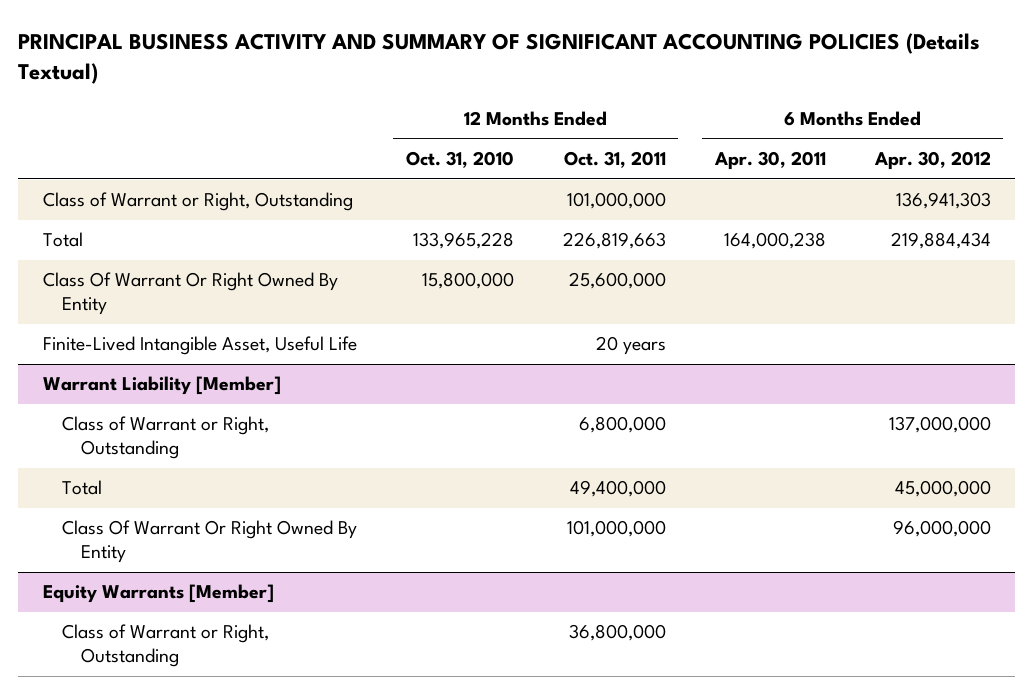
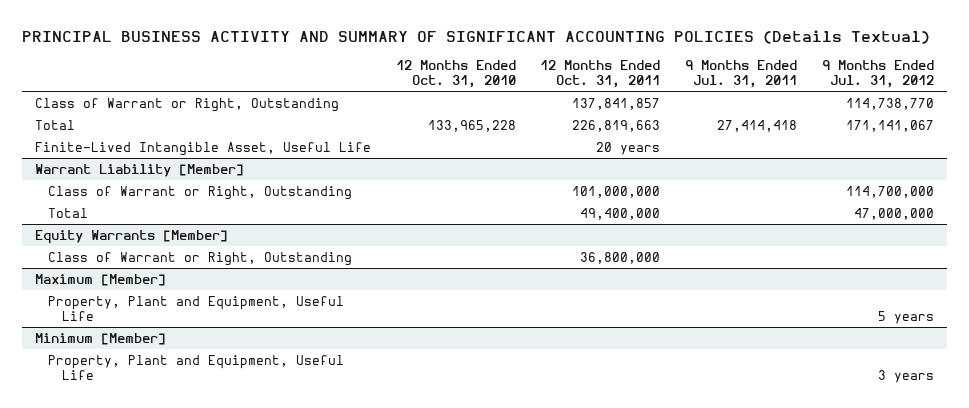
- | 12 Months Ended Oct. 31, 2010 | 12 Months Ended Oct. 31, 2011 | 6 Months Ended Apr. 30, 2011 | 6 Months Ended Apr. 30, 2012
+ | 12 Months Ended Oct. 31, 2010 | 12 Months Ended Oct. 31, 2011 | 9 Months Ended Jul. 31, 2011 | 9 Months Ended Jul. 31, 2012
- Class of Warrant or Right, Outstanding | | 101,000,000 | | 136,941,303
+ Class of Warrant or Right, Outstanding | | 137,841,857 | | 114,738,770
- Class Of Warrant Or Right Owned By Entity | 15,800,000 | 25,600,000 | |
@ Warrant Liability [Member]
- Class of Warrant or Right, Outstanding | | 6,800,000 | | 137,000,000
+ Class of Warrant or Right, Outstanding | | 101,000,000 | | 114,700,000
- Class Of Warrant Or Right Owned By Entity | | 101,000,000 | | 96,000,000
+ Maximum [Member]
+ Property, Plant and Equipment, Useful Life | | | | 5 years
+ Minimum [Member]
+ Property, Plant and Equipment, Useful Life | | | | 3 years

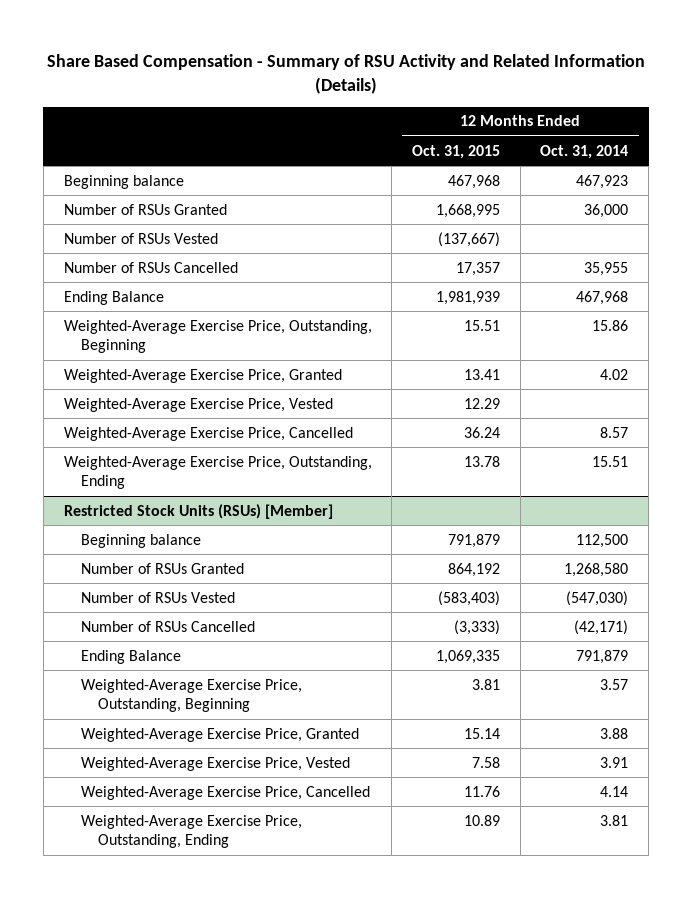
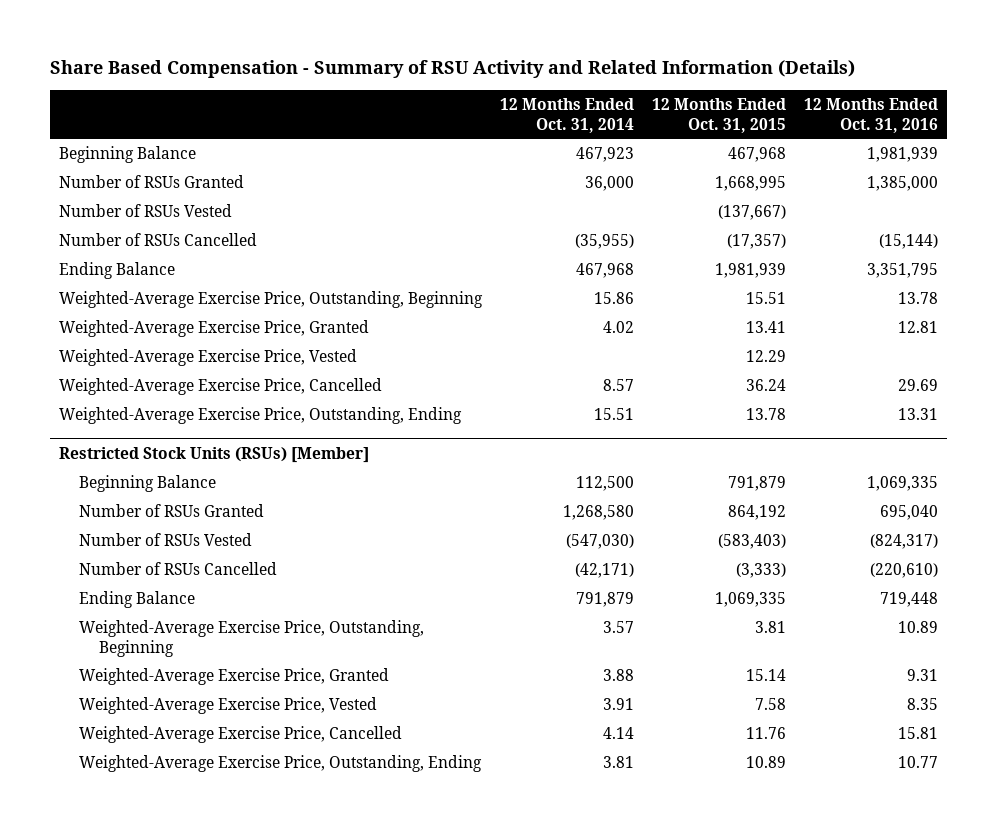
- | 12 Months Ended Oct. 31, 2015 | 12 Months Ended Oct. 31, 2014
+ | 12 Months Ended Oct. 31, 2014 | 12 Months Ended Oct. 31, 2015 | 12 Months Ended Oct. 31, 2016
- Beginning balance | 467,968 | 467,923
+ Beginning Balance | 467,923 | 467,968 | 1,981,939
- Number of RSUs Cancelled | 17,357 | 35,955
+ Number of RSUs Cancelled | (35,955) | (17,357) | (15,144)
@ Restricted Stock Units (RSUs) [Member]
- Beginning balance | 791,879 | 112,500
+ Beginning Balance | 112,500 | 791,879 | 1,069,335

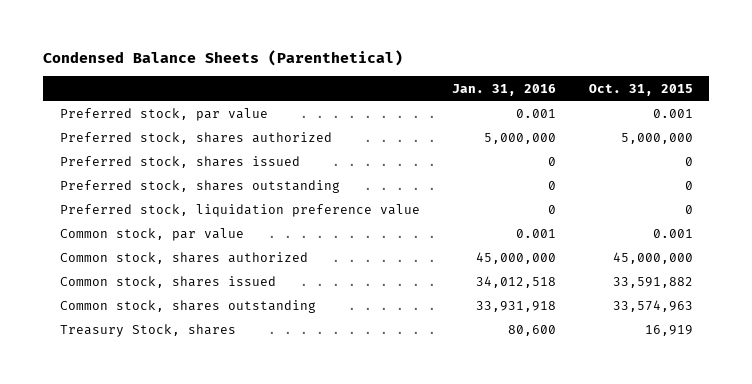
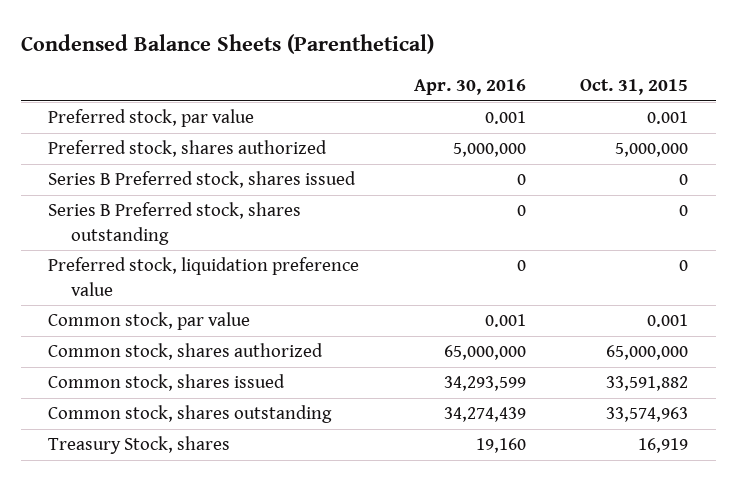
- | Jan. 31, 2016 | Oct. 31, 2015
+ | Apr. 30, 2016 | Oct. 31, 2015
- Preferred stock, shares issued | 0 | 0
- Preferred stock, shares outstanding | 0 | 0
+ Series B Preferred stock, shares issued | 0 | 0
+ Series B Preferred stock, shares outstanding | 0 | 0
- Common stock, shares authorized | 45,000,000 | 45,000,000
+ Common stock, shares authorized | 65,000,000 | 65,000,000

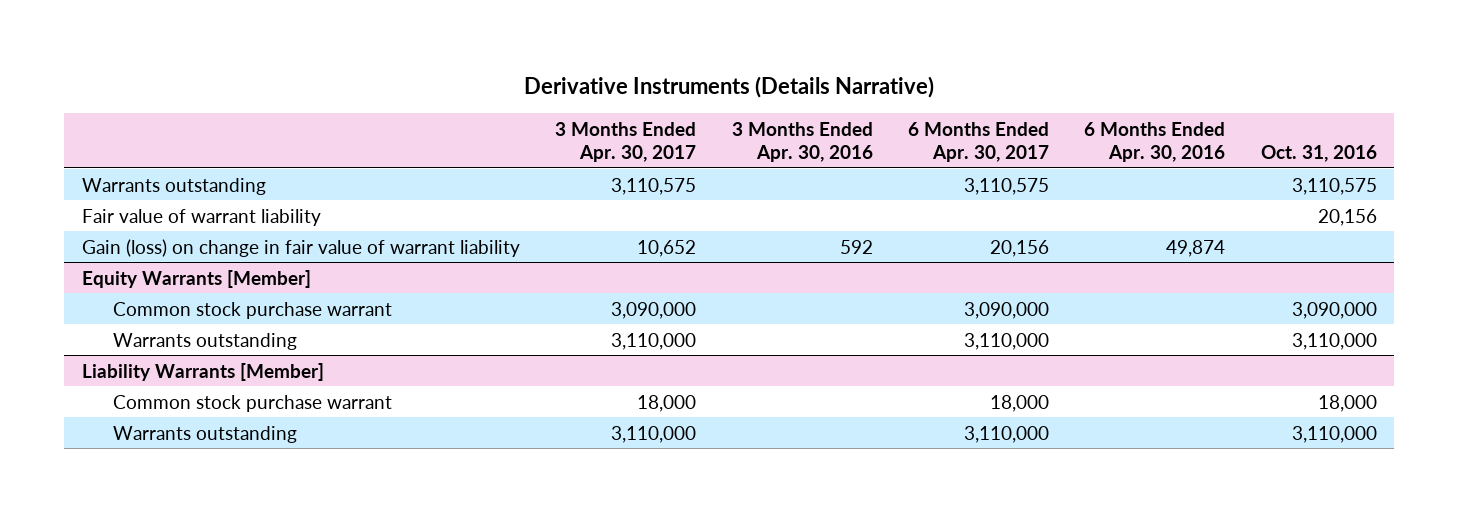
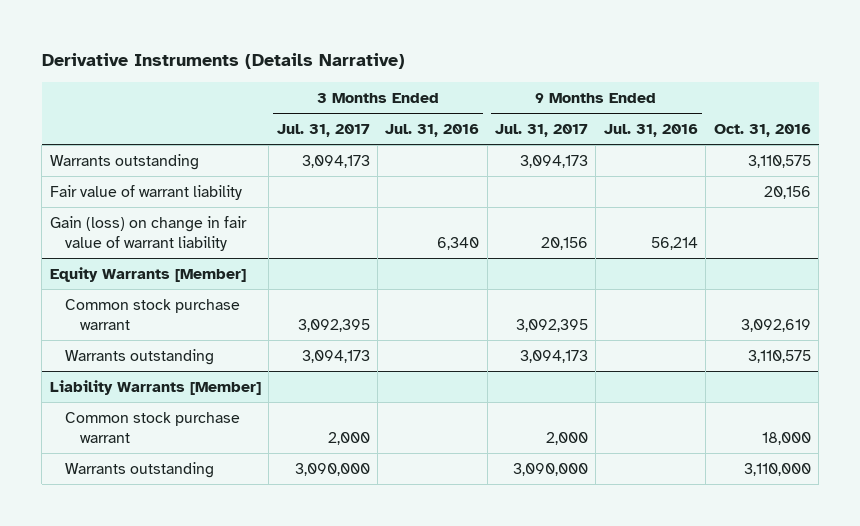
- | 3 Months Ended Apr. 30, 2017 | 3 Months Ended Apr. 30, 2016 | 6 Months Ended Apr. 30, 2017 | 6 Months Ended Apr. 30, 2016 | Oct. 31, 2016
+ | 3 Months Ended Jul. 31, 2017 | 3 Months Ended Jul. 31, 2016 | 9 Months Ended Jul. 31, 2017 | 9 Months Ended Jul. 31, 2016 | Oct. 31, 2016
@ Equity Warrants [Member]
- Common stock purchase warrant | 3,090,000 | | 3,090,000 | | 3,090,000
- Warrants outstanding | 3,110,000 | | 3,110,000 | | 3,110,000
+ Common stock purchase warrant | 3,092,395 | | 3,092,395 | | 3,092,619
+ Warrants outstanding | 3,094,173 | | 3,094,173 | | 3,110,575

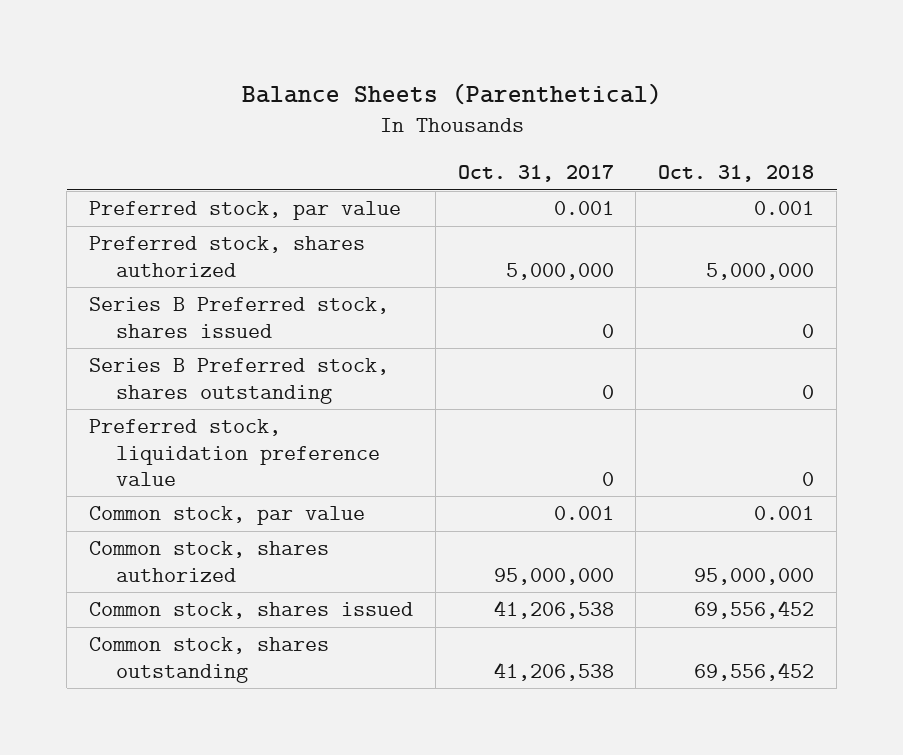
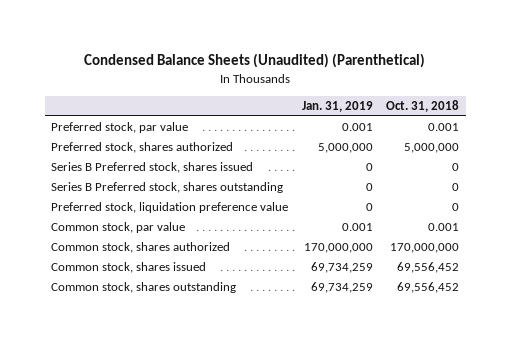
- Balance Sheets (Parenthetical)
+ Condensed Balance Sheets (Unaudited) (Parenthetical)
- | Oct. 31, 2017 | Oct. 31, 2018
+ | Jan. 31, 2019 | Oct. 31, 2018
- Common stock, shares authorized | 95,000,000 | 95,000,000
+ Common stock, shares authorized | 170,000,000 | 170,000,000

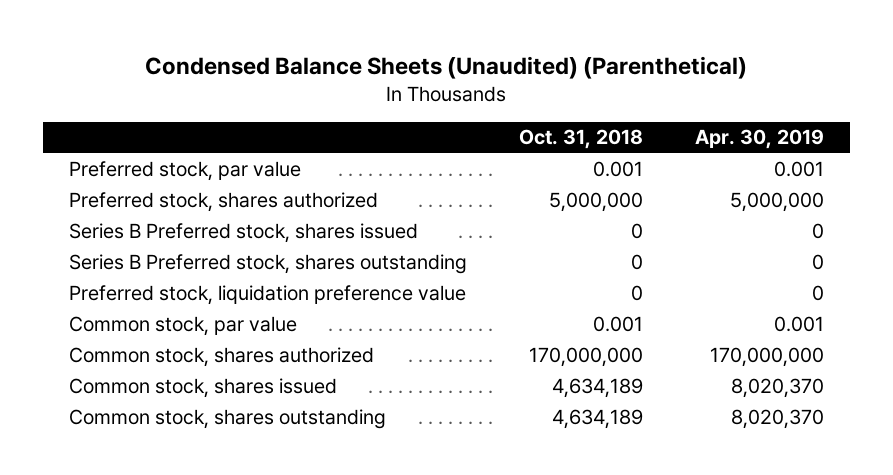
- | Jan. 31, 2019 | Oct. 31, 2018
+ | Oct. 31, 2018 | Apr. 30, 2019
- Common stock, shares issued | 69,734,259 | 69,556,452
- Common stock, shares outstanding | 69,734,259 | 69,556,452
+ Common stock, shares issued | 4,634,189 | 8,020,370
+ Common stock, shares outstanding | 4,634,189 | 8,020,370

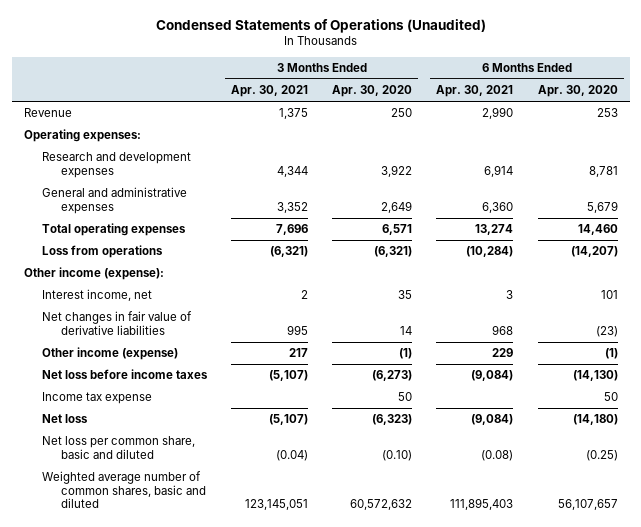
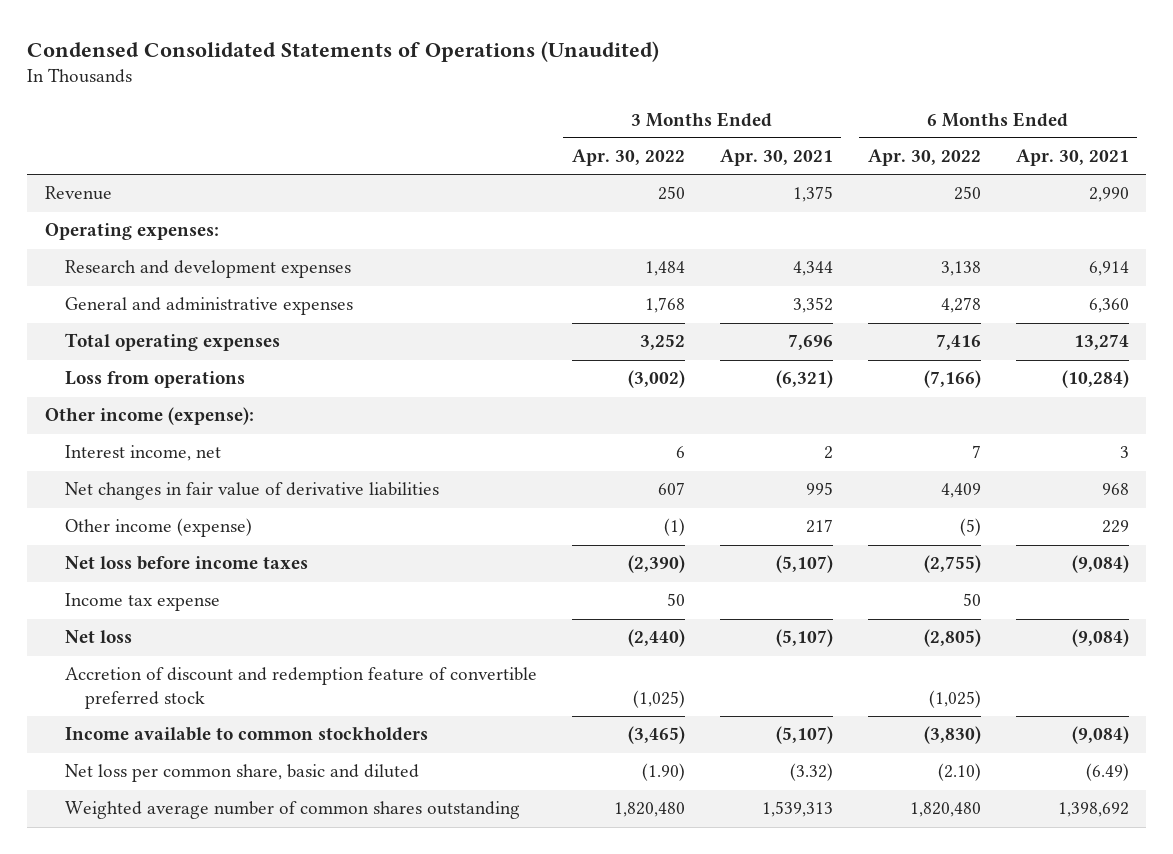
- Condensed Statements of Operations (Unaudited)
+ Condensed Consolidated Statements of Operations (Unaudited)
- | 3 Months Ended Apr. 30, 2021 | 3 Months Ended Apr. 30, 2020 | 6 Months Ended Apr. 30, 2021 | 6 Months Ended Apr. 30, 2020
+ | 3 Months Ended Apr. 30, 2022 | 3 Months Ended Apr. 30, 2021 | 6 Months Ended Apr. 30, 2022 | 6 Months Ended Apr. 30, 2021
- Net loss per common share, basic and diluted | (0.04) | (0.10) | (0.08) | (0.25)
- Weighted average number of common shares, basic and diluted | 123,145,051 | 60,572,632 | 111,895,403 | 56,107,657
+ Accretion of discount and redemption feature of convertible preferred stock | (1,025) | | (1,025) |
+ Income available to common stockholders | (3,465) | (5,107) | (3,830) | (9,084)
+ Net loss per common share, basic and diluted | (1.90) | (3.32) | (2.10) | (6.49)
+ Weighted average number of common shares outstanding | 1,820,480 | 1,539,313 | 1,820,480 | 1,398,692

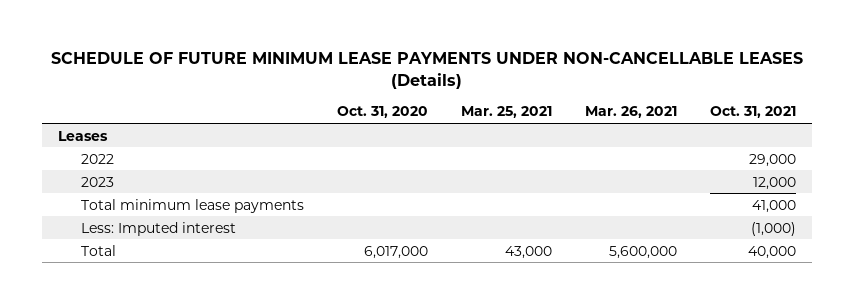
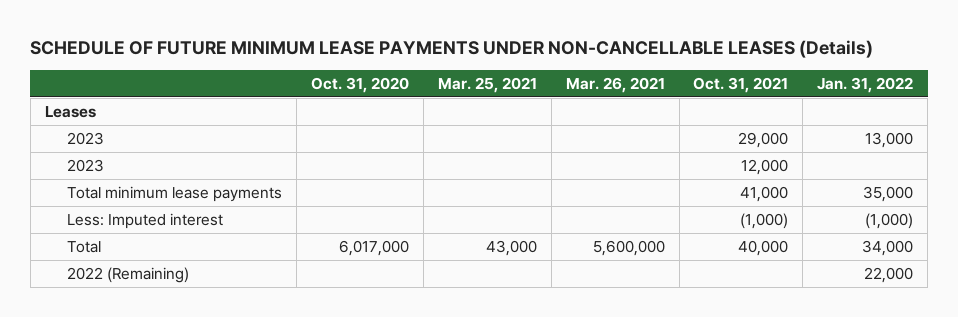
- | Oct. 31, 2020 | Mar. 25, 2021 | Mar. 26, 2021 | Oct. 31, 2021
+ | Oct. 31, 2020 | Mar. 25, 2021 | Mar. 26, 2021 | Oct. 31, 2021 | Jan. 31, 2022
- 2022 | | | | 29,000
+ 2023 | | | | 29,000 | 13,000
+ 2022 (Remaining) | | | | | 22,000

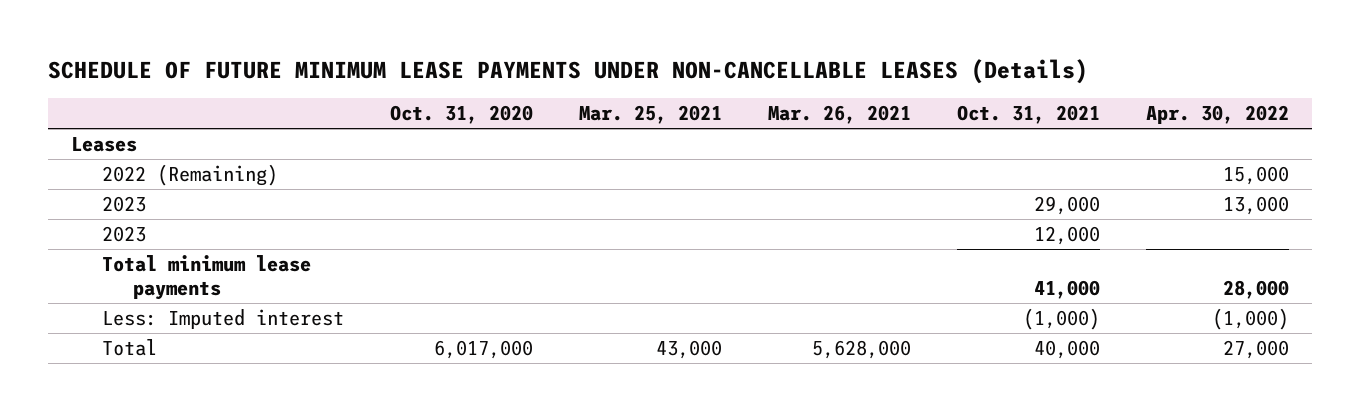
- | Oct. 31, 2020 | Mar. 25, 2021 | Mar. 26, 2021 | Oct. 31, 2021 | Jan. 31, 2022
+ | Oct. 31, 2020 | Mar. 25, 2021 | Mar. 26, 2021 | Oct. 31, 2021 | Apr. 30, 2022
moved up: 2022 (Remaining) | | | | | 15,000
- Total | 6,017,000 | 43,000 | 5,600,000 | 40,000 | 34,000
+ Total | 6,017,000 | 43,000 | 5,628,000 | 40,000 | 27,000

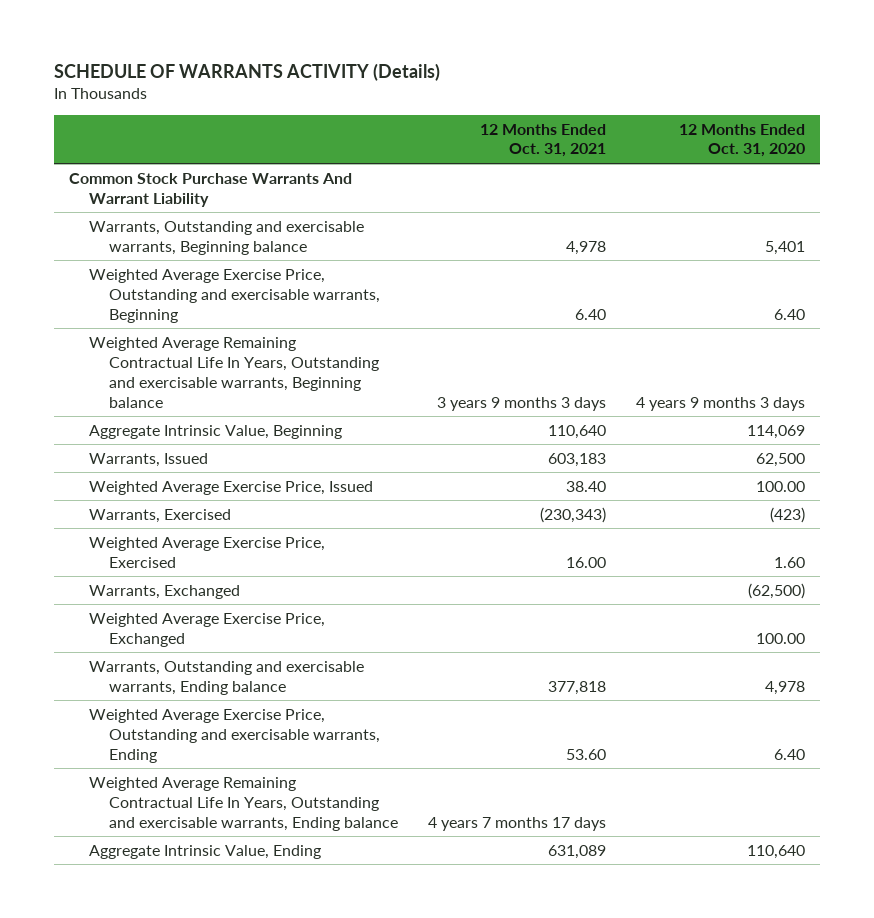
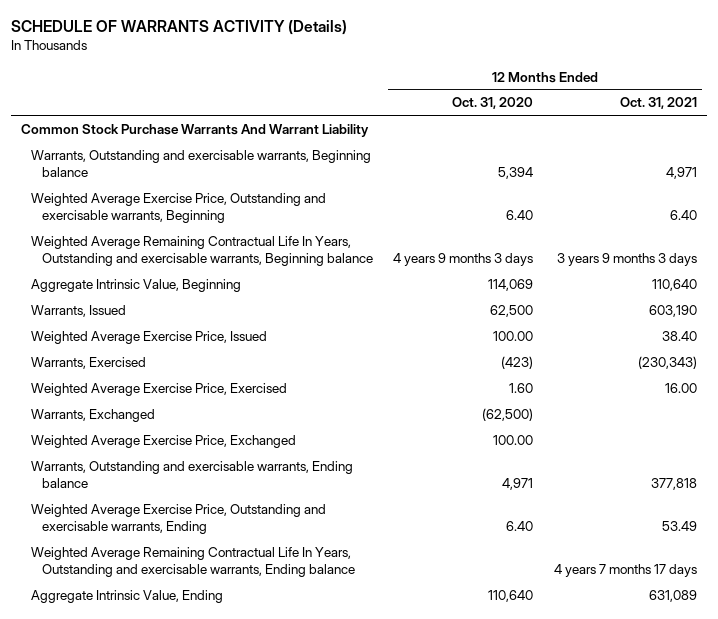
- | 12 Months Ended Oct. 31, 2021 | 12 Months Ended Oct. 31, 2020
+ | 12 Months Ended Oct. 31, 2020 | 12 Months Ended Oct. 31, 2021
- Warrants, Outstanding and exercisable warrants, Beginning balance | 4,978 | 5,401
+ Warrants, Outstanding and exercisable warrants, Beginning balance | 5,394 | 4,971
- Warrants, Issued | 603,183 | 62,500
+ Warrants, Issued | 62,500 | 603,190
- Warrants, Outstanding and exercisable warrants, Ending balance | 377,818 | 4,978
- Weighted Average Exercise Price, Outstanding and exercisable warrants, Ending | 53.60 | 6.40
+ Warrants, Outstanding and exercisable warrants, Ending balance | 4,971 | 377,818
+ Weighted Average Exercise Price, Outstanding and exercisable warrants, Ending | 6.40 | 53.49

